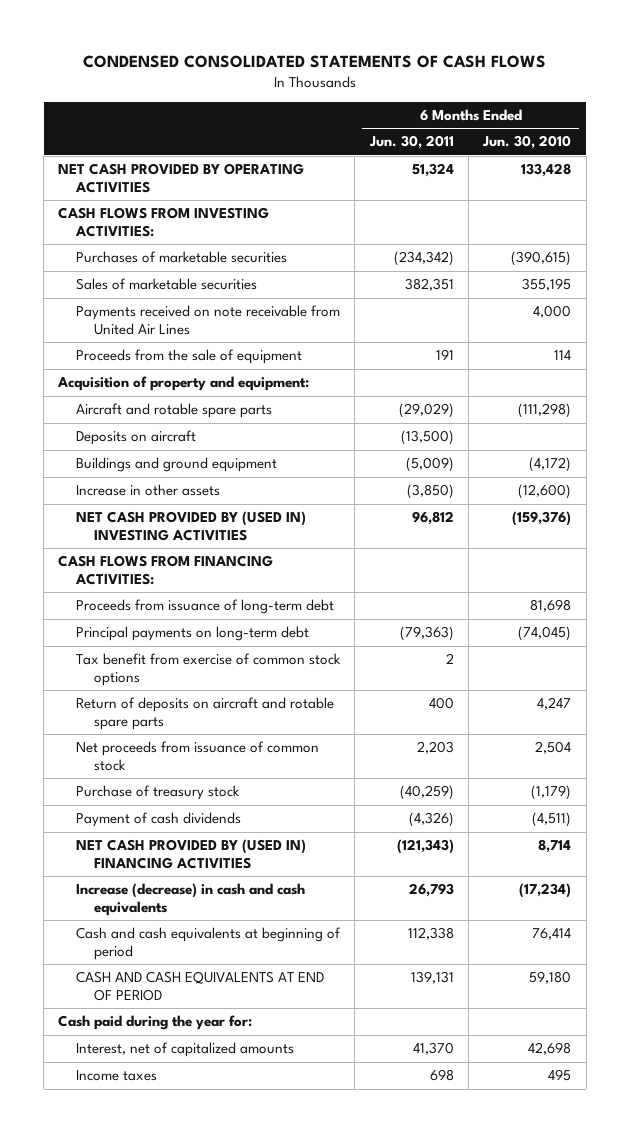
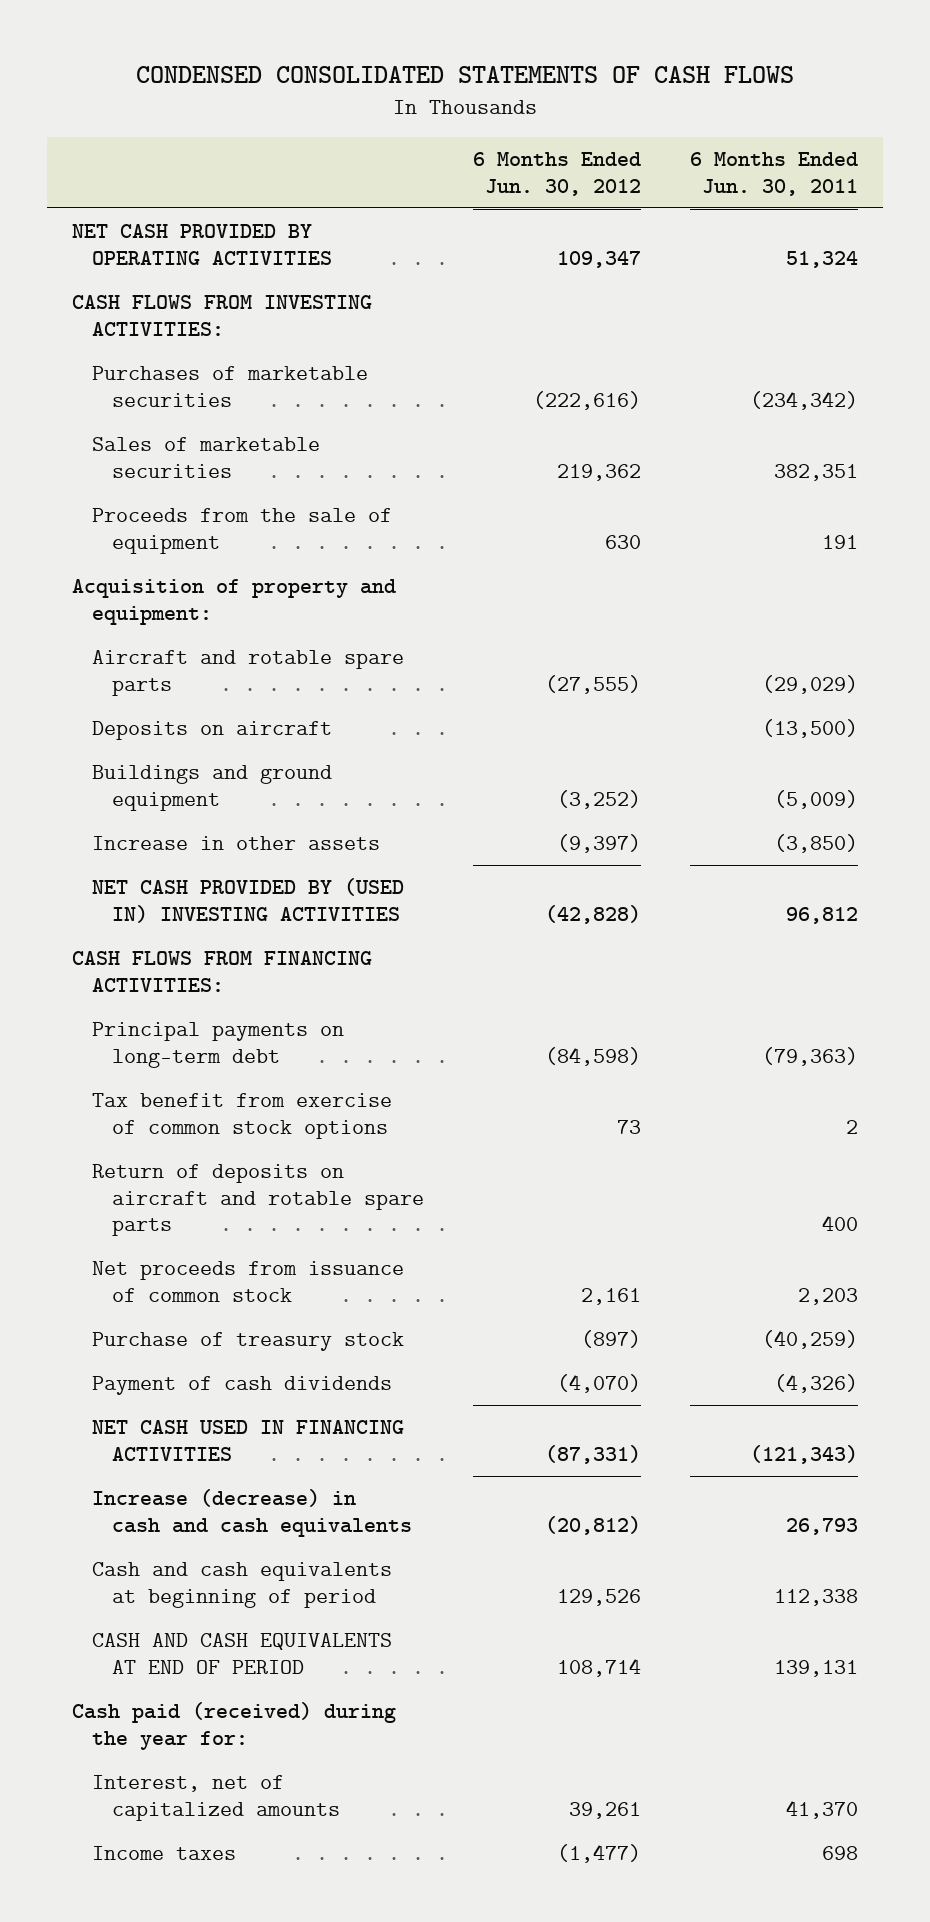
- | 6 Months Ended Jun. 30, 2011 | 6 Months Ended Jun. 30, 2010
+ | 6 Months Ended Jun. 30, 2012 | 6 Months Ended Jun. 30, 2011
- Payments received on note receivable from United Air Lines | | 4,000
- Proceeds from issuance of long-term debt | | 81,698
- NET CASH PROVIDED BY (USED IN) FINANCING ACTIVITIES | (121,343) | 8,714
+ NET CASH USED IN FINANCING ACTIVITIES | (87,331) | (121,343)
- Cash paid during the year for:
+ Cash paid (received) during the year for:

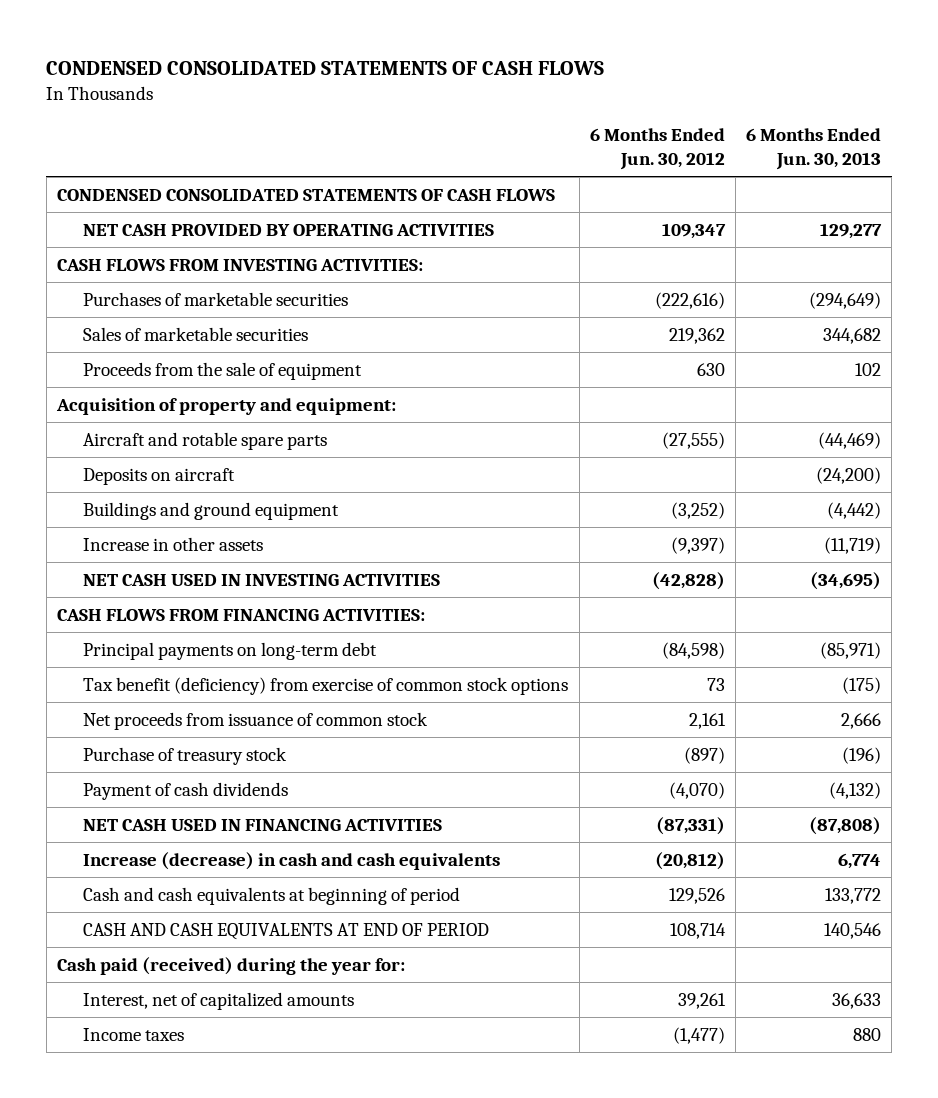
- | 6 Months Ended Jun. 30, 2012 | 6 Months Ended Jun. 30, 2011
+ | 6 Months Ended Jun. 30, 2012 | 6 Months Ended Jun. 30, 2013
+ CONDENSED CONSOLIDATED STATEMENTS OF CASH FLOWS
- NET CASH PROVIDED BY (USED IN) INVESTING ACTIVITIES | (42,828) | 96,812
+ NET CASH USED IN INVESTING ACTIVITIES | (42,828) | (34,695)
- Tax benefit from exercise of common stock options | 73 | 2
- Return of deposits on aircraft and rotable spare parts | | 400
+ Tax benefit (deficiency) from exercise of common stock options | 73 | (175)

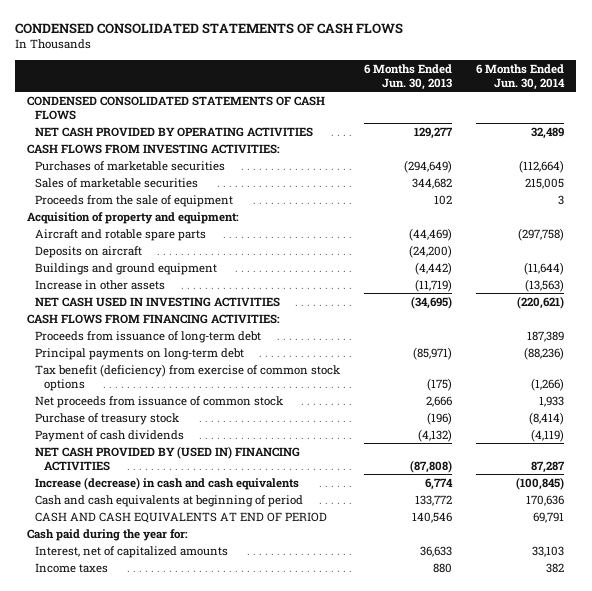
- | 6 Months Ended Jun. 30, 2012 | 6 Months Ended Jun. 30, 2013
+ | 6 Months Ended Jun. 30, 2013 | 6 Months Ended Jun. 30, 2014
+ Proceeds from issuance of long-term debt | | 187,389
- NET CASH USED IN FINANCING ACTIVITIES | (87,331) | (87,808)
+ NET CASH PROVIDED BY (USED IN) FINANCING ACTIVITIES | (87,808) | 87,287
- Cash paid (received) during the year for:
+ Cash paid during the year for:

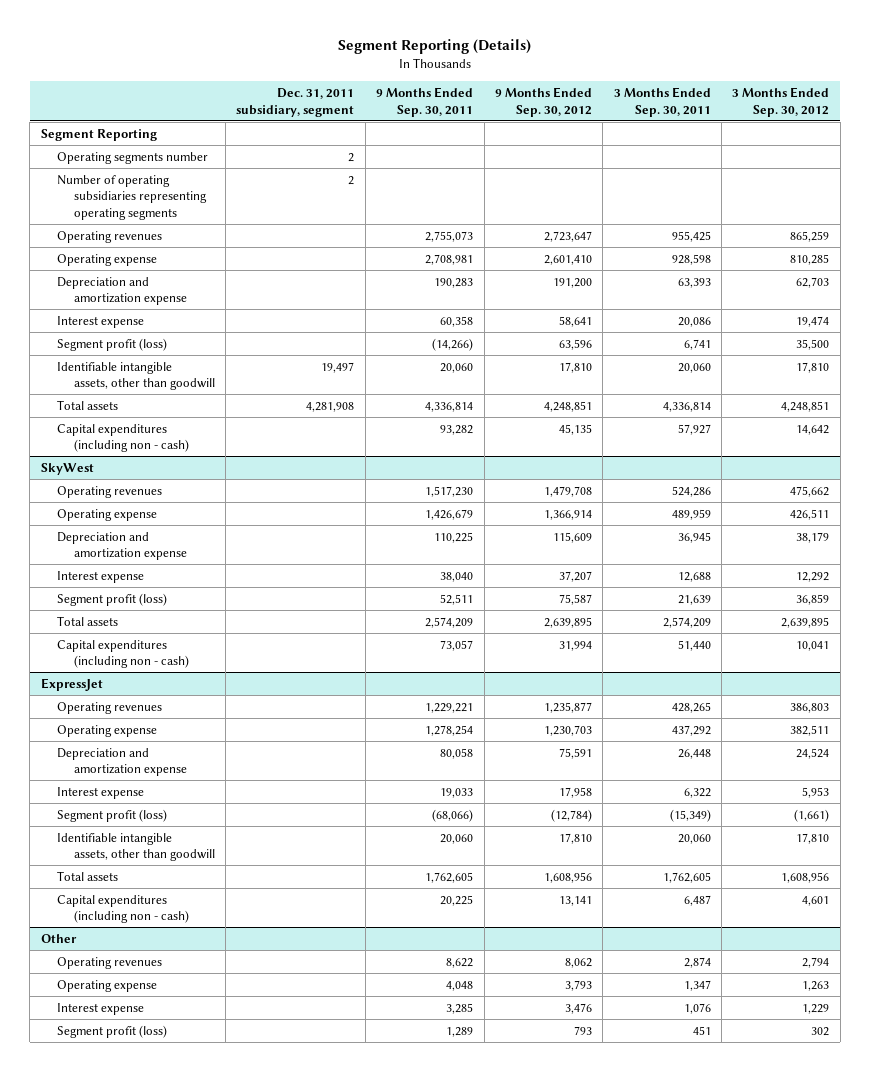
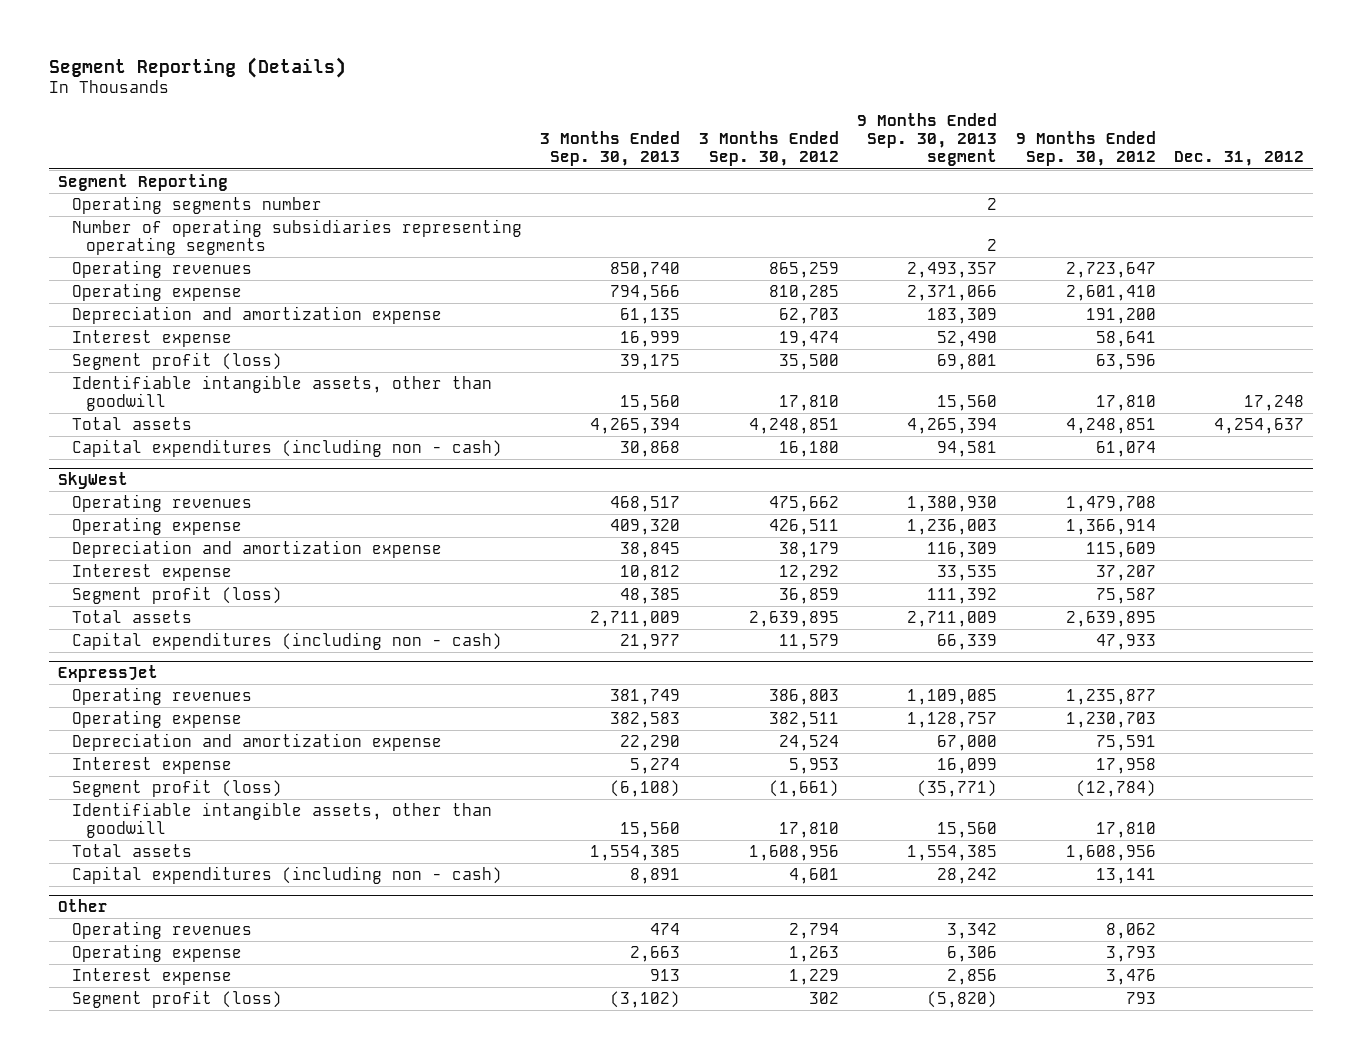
- | Dec. 31, 2011 subsidiary, segment | 9 Months Ended Sep. 30, 2011 | 9 Months Ended Sep. 30, 2012 | 3 Months Ended Sep. 30, 2011 | 3 Months Ended Sep. 30, 2012
+ | 3 Months Ended Sep. 30, 2013 | 3 Months Ended Sep. 30, 2012 | 9 Months Ended Sep. 30, 2013 segment | 9 Months Ended Sep. 30, 2012 | Dec. 31, 2012
- Capital expenditures (including non - cash) | | 93,282 | 45,135 | 57,927 | 14,642
+ Capital expenditures (including non - cash) | 30,868 | 16,180 | 94,581 | 61,074 |
@ SkyWest
- Capital expenditures (including non - cash) | | 73,057 | 31,994 | 51,440 | 10,041
+ Capital expenditures (including non - cash) | 21,977 | 11,579 | 66,339 | 47,933 |

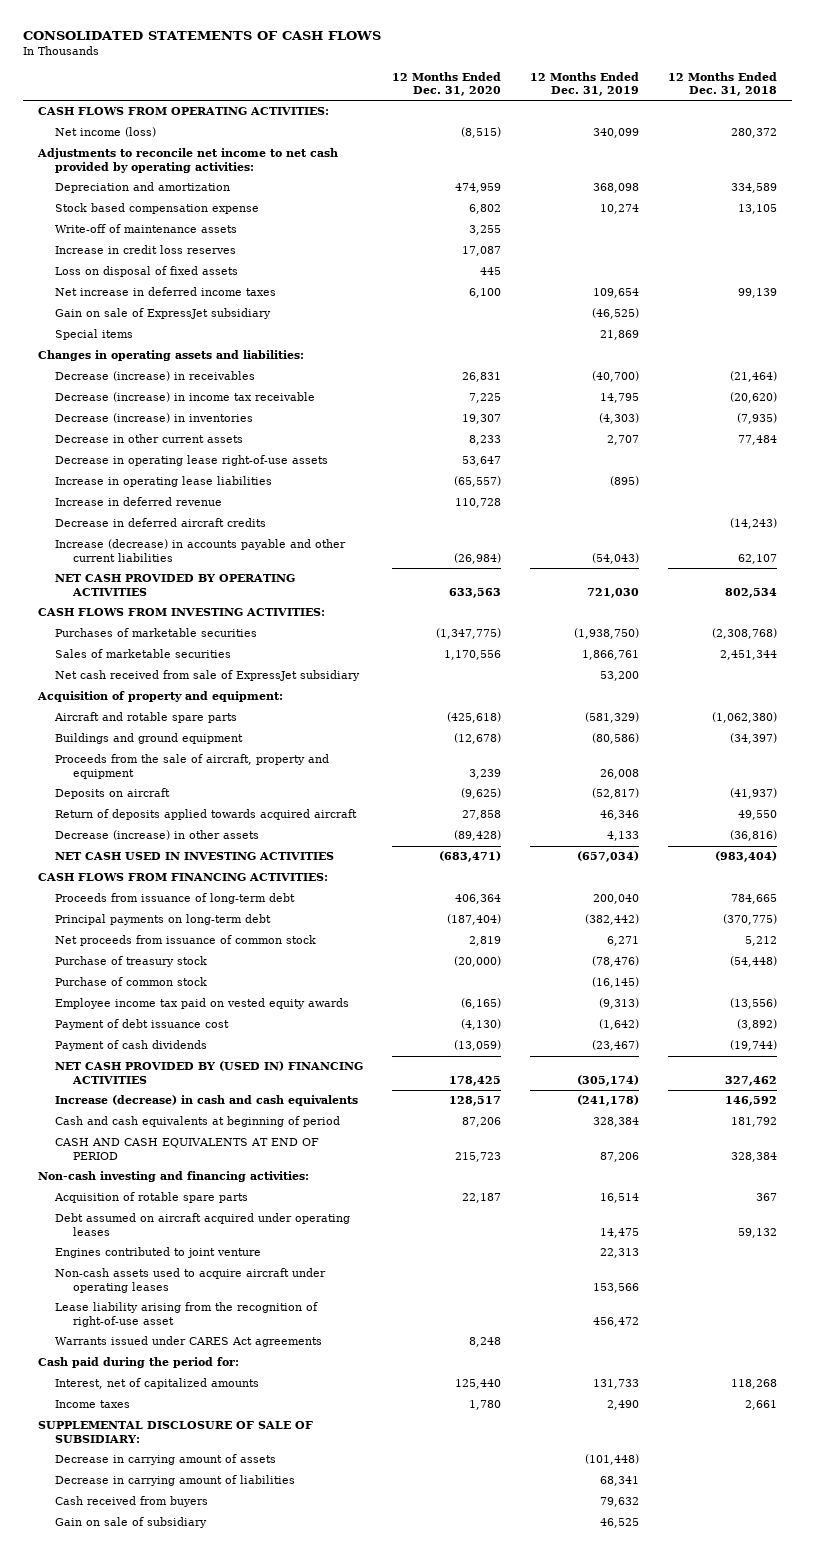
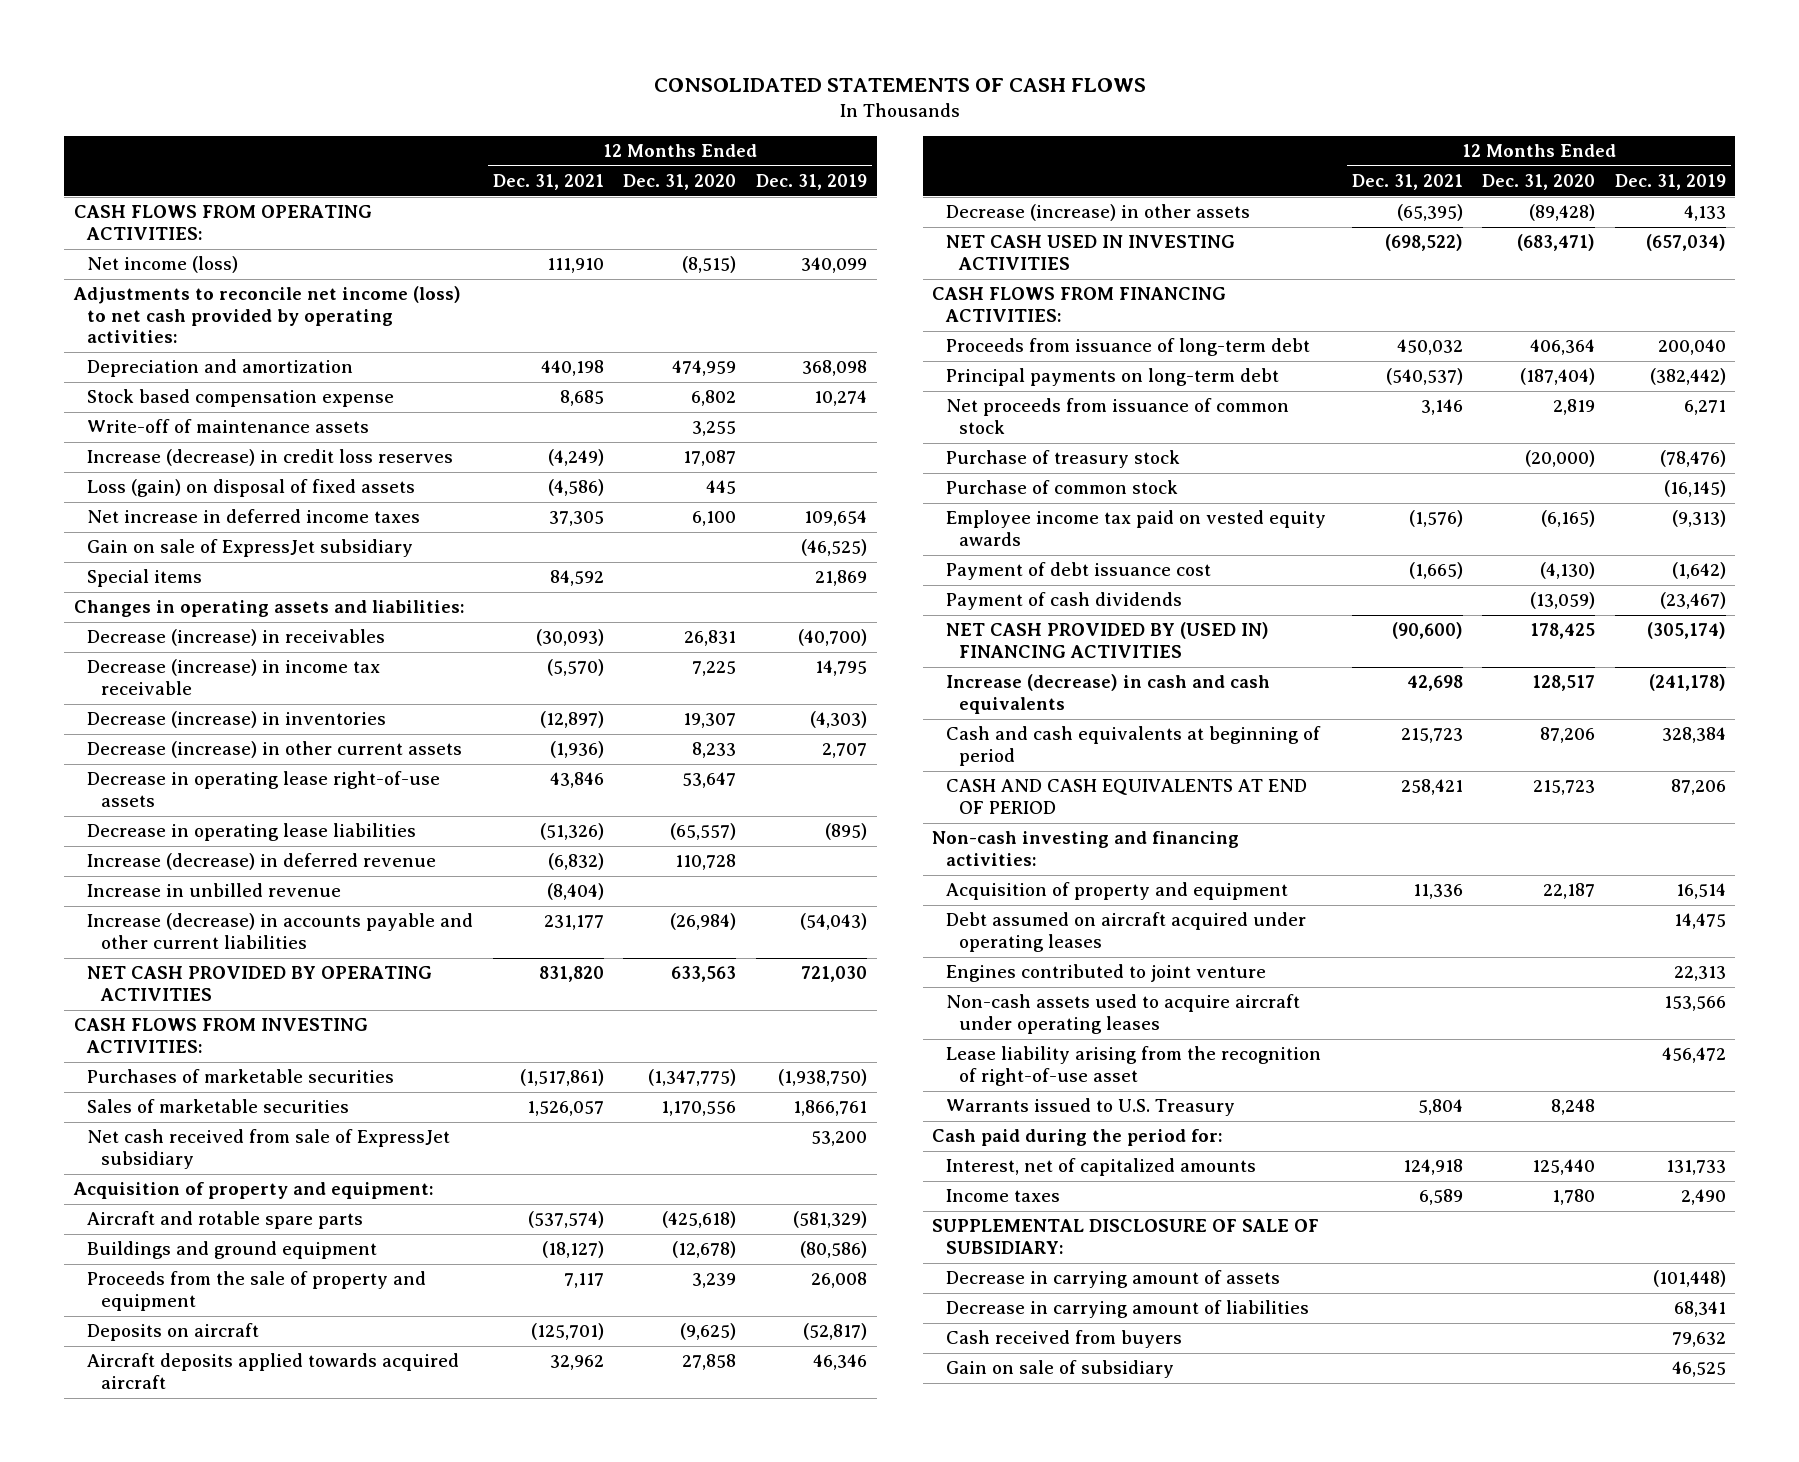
- | 12 Months Ended Dec. 31, 2020 | 12 Months Ended Dec. 31, 2019 | 12 Months Ended Dec. 31, 2018
+ | 12 Months Ended Dec. 31, 2021 | 12 Months Ended Dec. 31, 2020 | 12 Months Ended Dec. 31, 2019
- Adjustments to reconcile net income to net cash provided by operating activities:
+ Adjustments to reconcile net income (loss) to net cash provided by operating activities:
- Increase in credit loss reserves | 17,087 | |
- Loss on disposal of fixed assets | 445 | |
+ Increase (decrease) in credit loss reserves | (4,249) | 17,087 |
+ Loss (gain) on disposal of fixed assets | (4,586) | 445 |
- Decrease in other current assets | 8,233 | 2,707 | 77,484
+ Decrease (increase) in other current assets | (1,936) | 8,233 | 2,707
- Increase in operating lease liabilities | (65,557) | (895) |
- Increase in deferred revenue | 110,728 | |
- Decrease in deferred aircraft credits | | | (14,243)
+ Decrease in operating lease liabilities | (51,326) | (65,557) | (895)
+ Increase (decrease) in deferred revenue | (6,832) | 110,728 |
+ Increase in unbilled revenue | (8,404) | |
- Proceeds from the sale of aircraft, property and equipment | 3,239 | 26,008 |
+ Proceeds from the sale of property and equipment | 7,117 | 3,239 | 26,008
- Return of deposits applied towards acquired aircraft | 27,858 | 46,346 | 49,550
+ Aircraft deposits applied towards acquired aircraft | 32,962 | 27,858 | 46,346
- Acquisition of rotable spare parts | 22,187 | 16,514 | 367
+ Acquisition of property and equipment | 11,336 | 22,187 | 16,514
- Warrants issued under CARES Act agreements | 8,248 | |
+ Warrants issued to U.S. Treasury | 5,804 | 8,248 |

